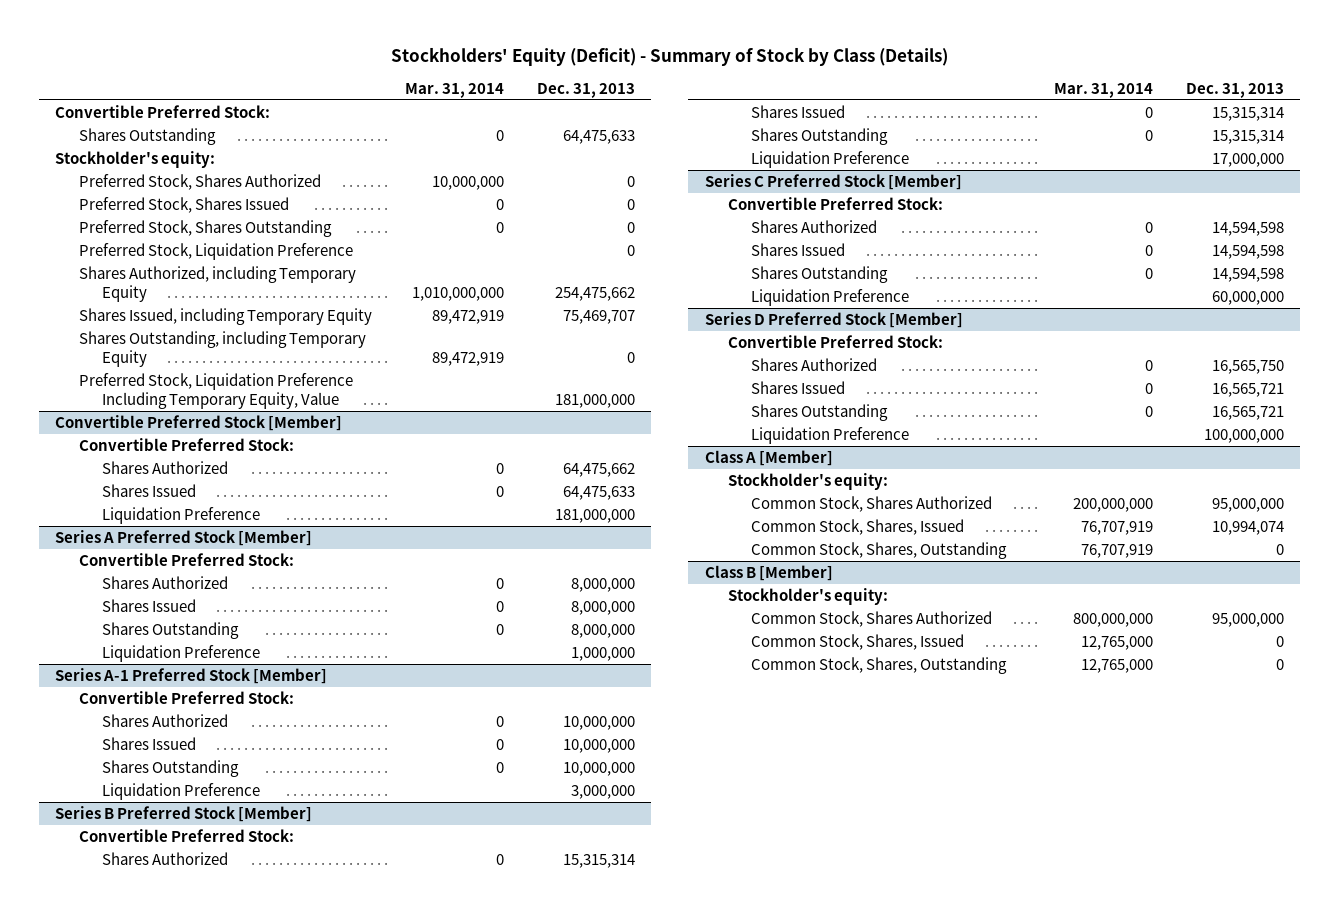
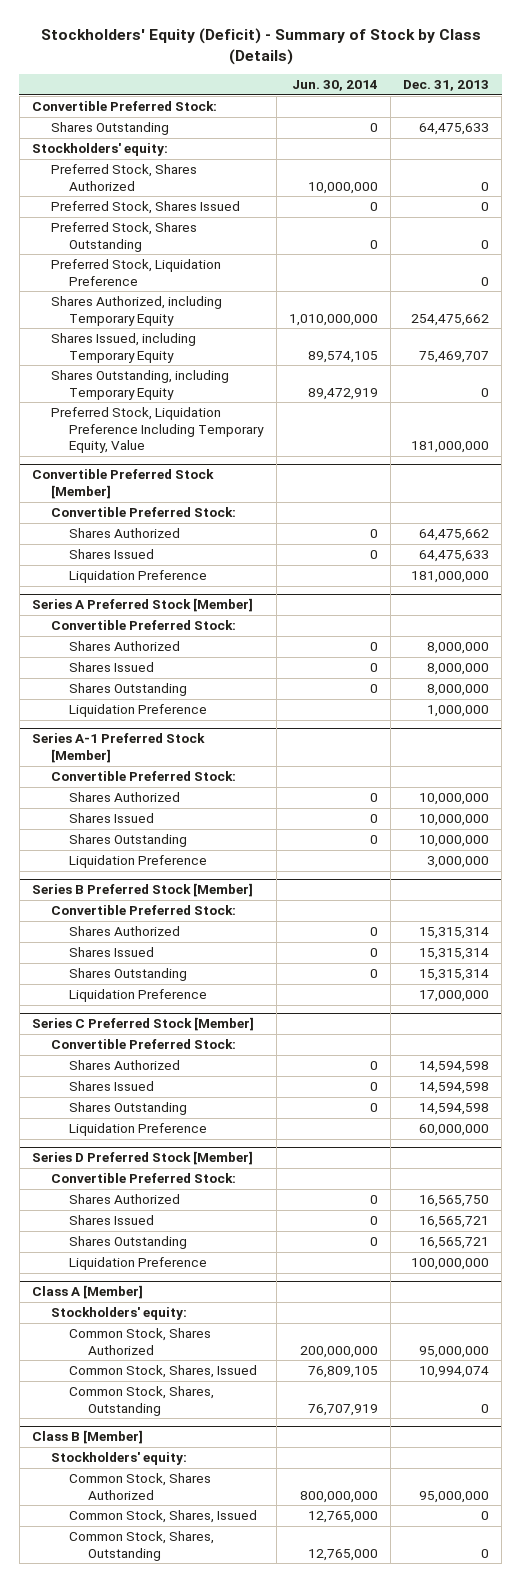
- | Mar. 31, 2014 | Dec. 31, 2013
+ | Jun. 30, 2014 | Dec. 31, 2013
- Stockholder's equity:
+ Stockholders' equity:
@ Class A [Member]
- Stockholder's equity:
+ Stockholders' equity:
@ Class B [Member]
- Stockholder's equity:
+ Stockholders' equity:

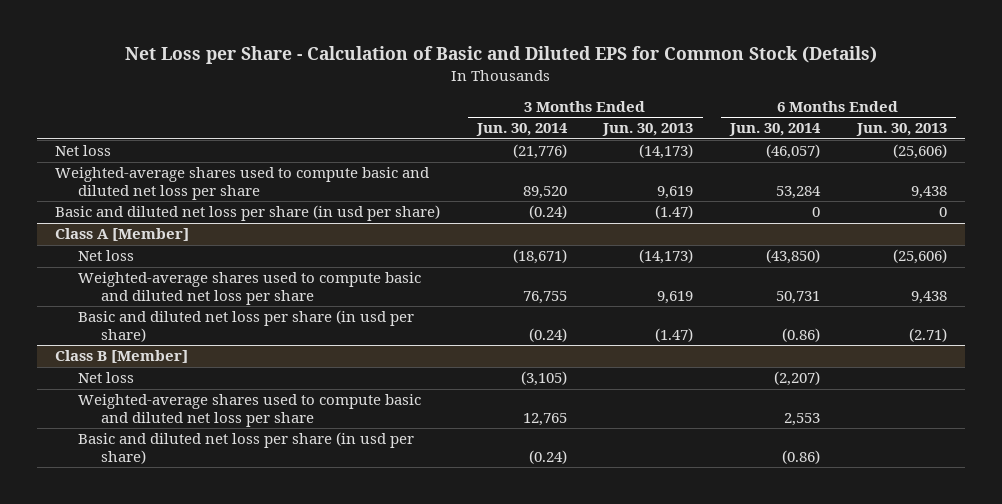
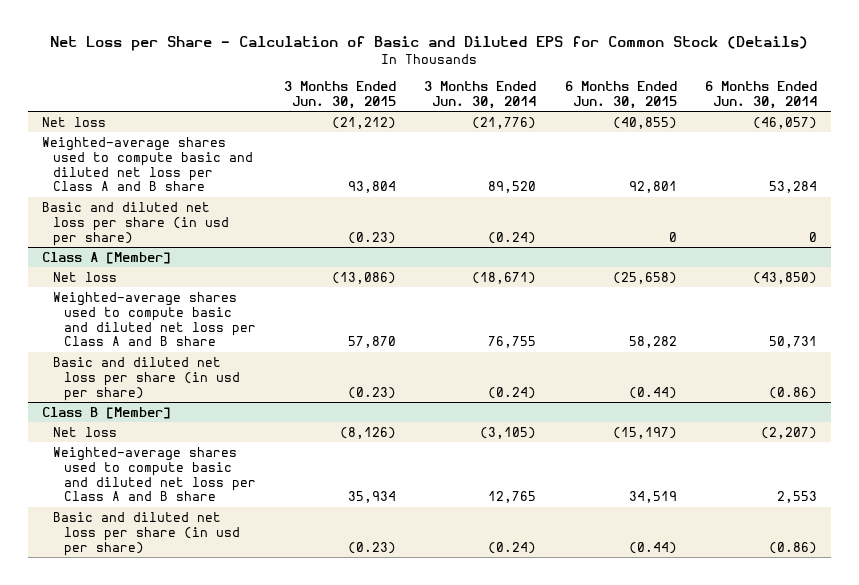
- | 3 Months Ended Jun. 30, 2014 | 3 Months Ended Jun. 30, 2013 | 6 Months Ended Jun. 30, 2014 | 6 Months Ended Jun. 30, 2013
+ | 3 Months Ended Jun. 30, 2015 | 3 Months Ended Jun. 30, 2014 | 6 Months Ended Jun. 30, 2015 | 6 Months Ended Jun. 30, 2014
- Weighted-average shares used to compute basic and diluted net loss per share | 89,520 | 9,619 | 53,284 | 9,438
+ Weighted-average shares used to compute basic and diluted net loss per Class A and B share | 93,804 | 89,520 | 92,801 | 53,284
@ Class A [Member]
- Weighted-average shares used to compute basic and diluted net loss per share | 76,755 | 9,619 | 50,731 | 9,438
+ Weighted-average shares used to compute basic and diluted net loss per Class A and B share | 57,870 | 76,755 | 58,282 | 50,731
@ Class B [Member]
- Weighted-average shares used to compute basic and diluted net loss per share | 12,765 | | 2,553 |
+ Weighted-average shares used to compute basic and diluted net loss per Class A and B share | 35,934 | 12,765 | 34,519 | 2,553

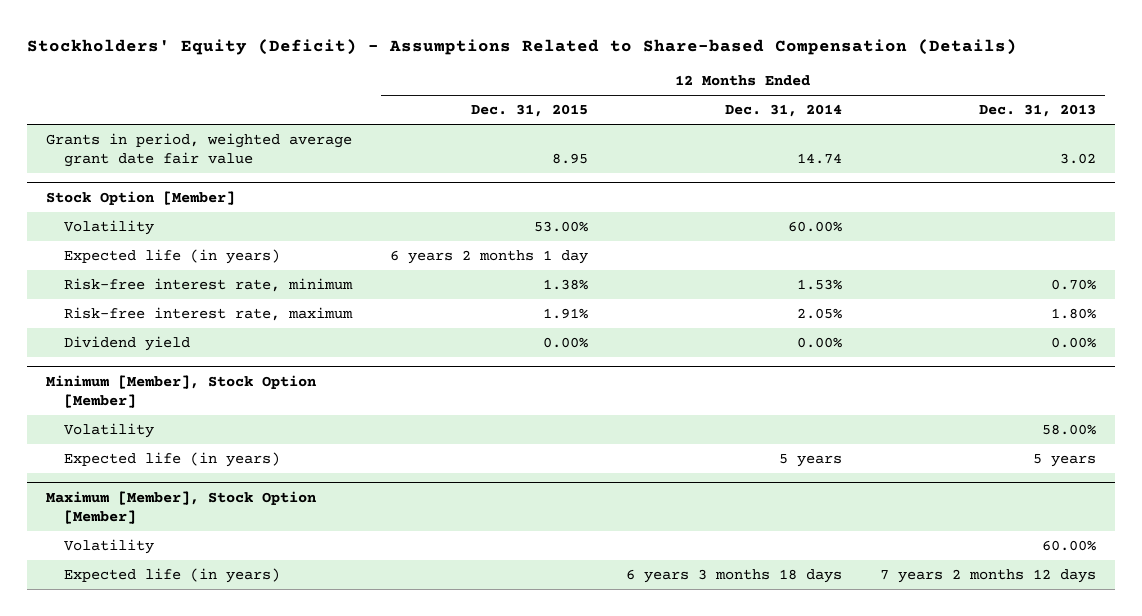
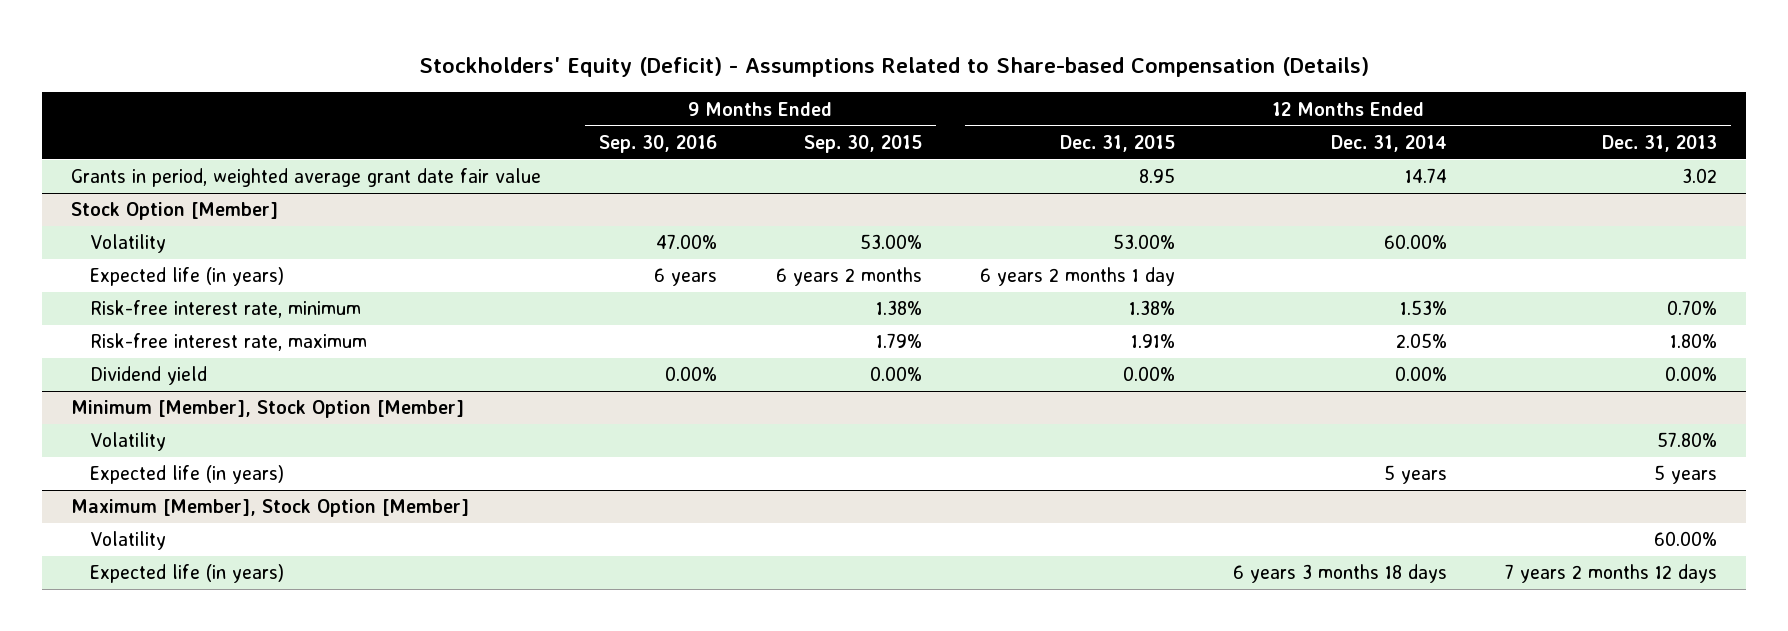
- | 12 Months Ended Dec. 31, 2015 | 12 Months Ended Dec. 31, 2014 | 12 Months Ended Dec. 31, 2013
+ | 9 Months Ended Sep. 30, 2016 | 9 Months Ended Sep. 30, 2015 | 12 Months Ended Dec. 31, 2015 | 12 Months Ended Dec. 31, 2014 | 12 Months Ended Dec. 31, 2013
@ Minimum [Member], Stock Option [Member]
- Volatility | | | 58.00%
+ Volatility | | | | | 57.80%

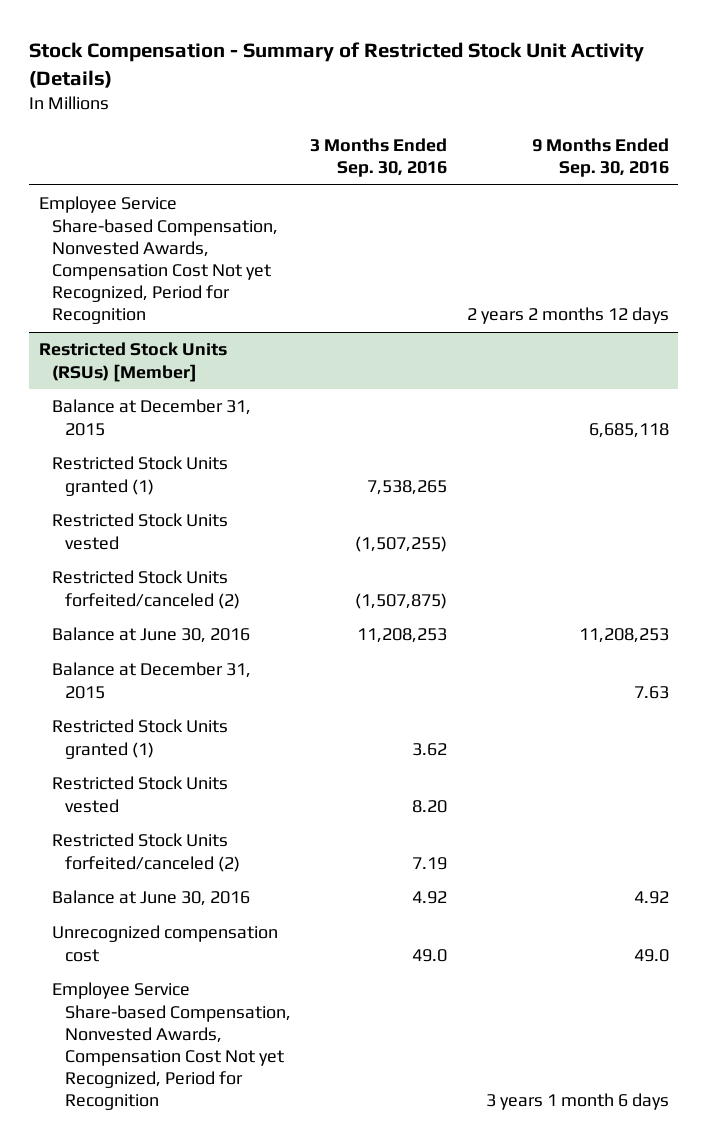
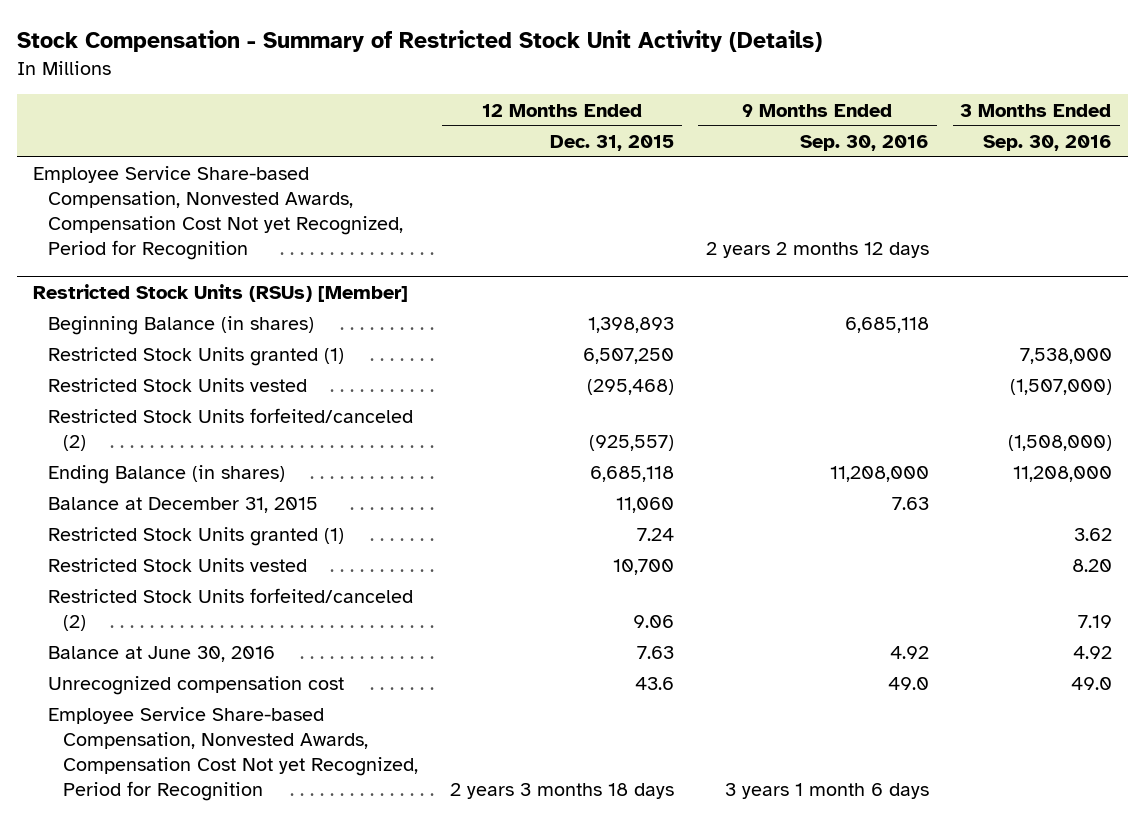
- | 3 Months Ended Sep. 30, 2016 | 9 Months Ended Sep. 30, 2016
+ | 12 Months Ended Dec. 31, 2015 | 9 Months Ended Sep. 30, 2016 | 3 Months Ended Sep. 30, 2016
@ Restricted Stock Units (RSUs) [Member]
- Balance at December 31, 2015 | | 6,685,118
- Restricted Stock Units granted (1) | 7,538,265 |
- Restricted Stock Units vested | (1,507,255) |
- Restricted Stock Units forfeited/canceled (2) | (1,507,875) |
- Balance at June 30, 2016 | 11,208,253 | 11,208,253
+ Beginning Balance (in shares) | 1,398,893 | 6,685,118 |
+ Restricted Stock Units granted (1) | 6,507,250 | | 7,538,000
+ Restricted Stock Units vested | (295,468) | | (1,507,000)
+ Restricted Stock Units forfeited/canceled (2) | (925,557) | | (1,508,000)
+ Ending Balance (in shares) | 6,685,118 | 11,208,000 | 11,208,000

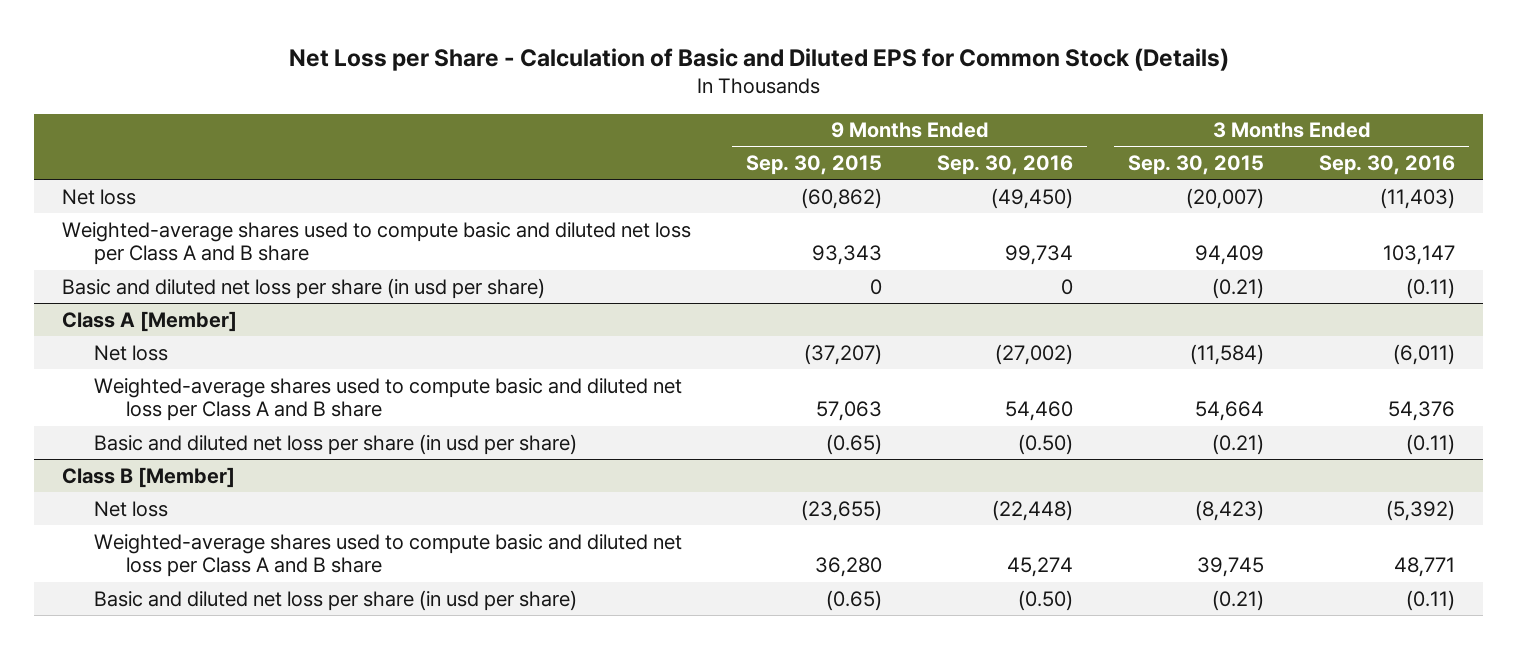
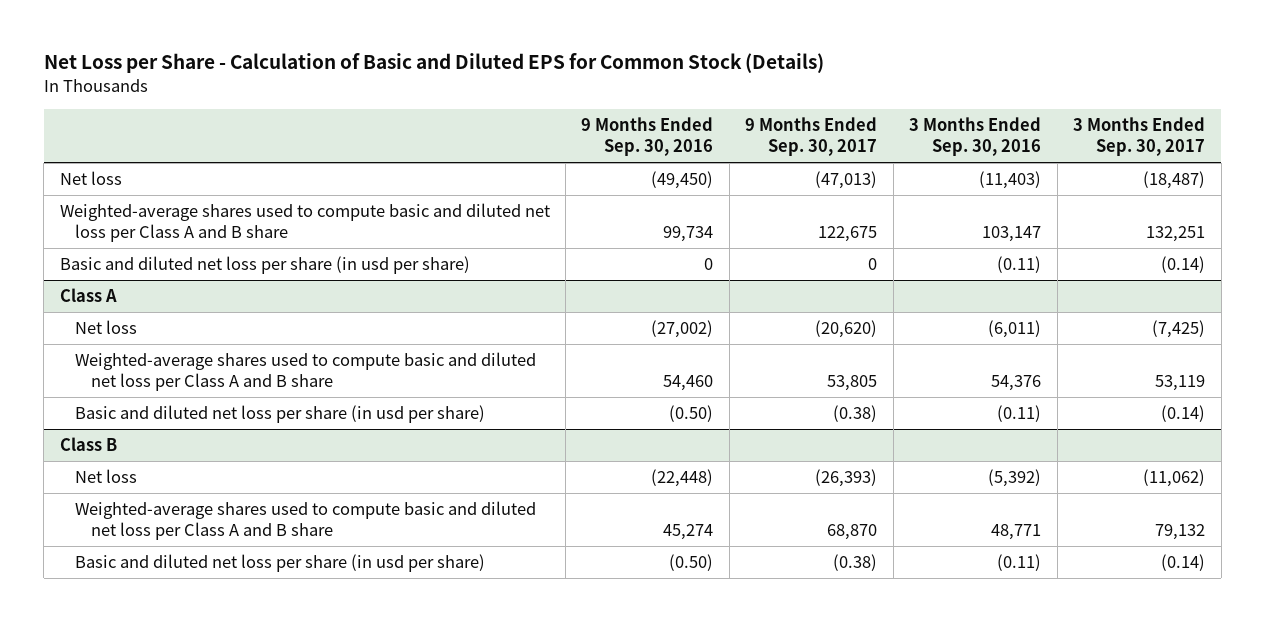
- | 9 Months Ended Sep. 30, 2015 | 9 Months Ended Sep. 30, 2016 | 3 Months Ended Sep. 30, 2015 | 3 Months Ended Sep. 30, 2016
+ | 9 Months Ended Sep. 30, 2016 | 9 Months Ended Sep. 30, 2017 | 3 Months Ended Sep. 30, 2016 | 3 Months Ended Sep. 30, 2017
- Class A [Member]
+ Class A
- Class B [Member]
+ Class B

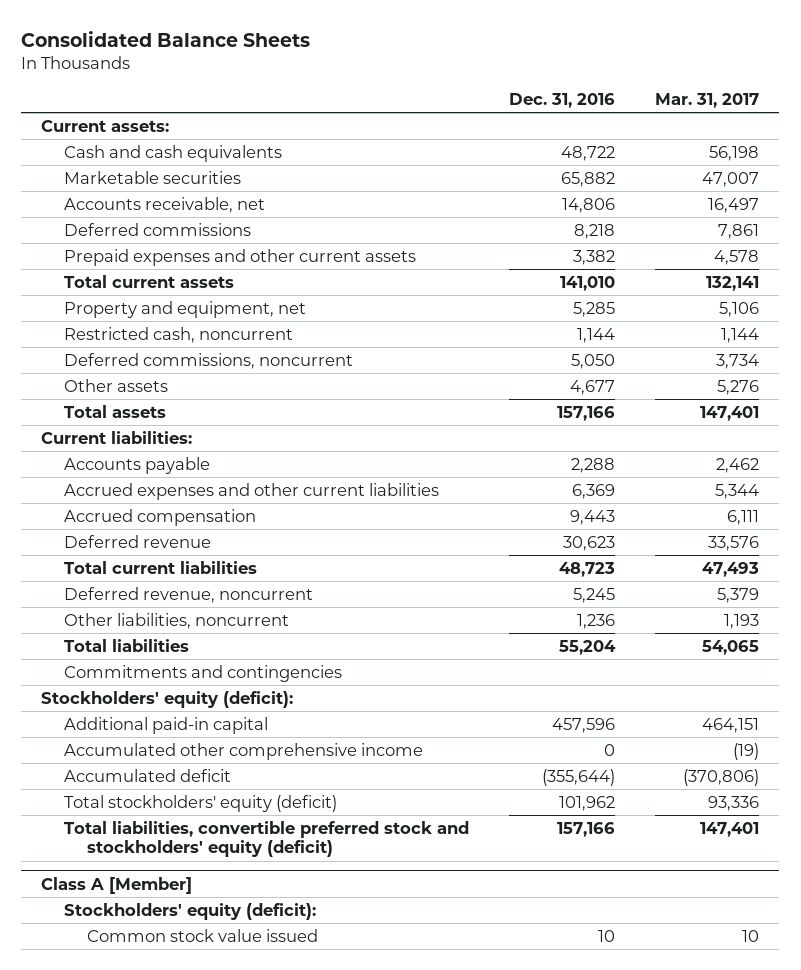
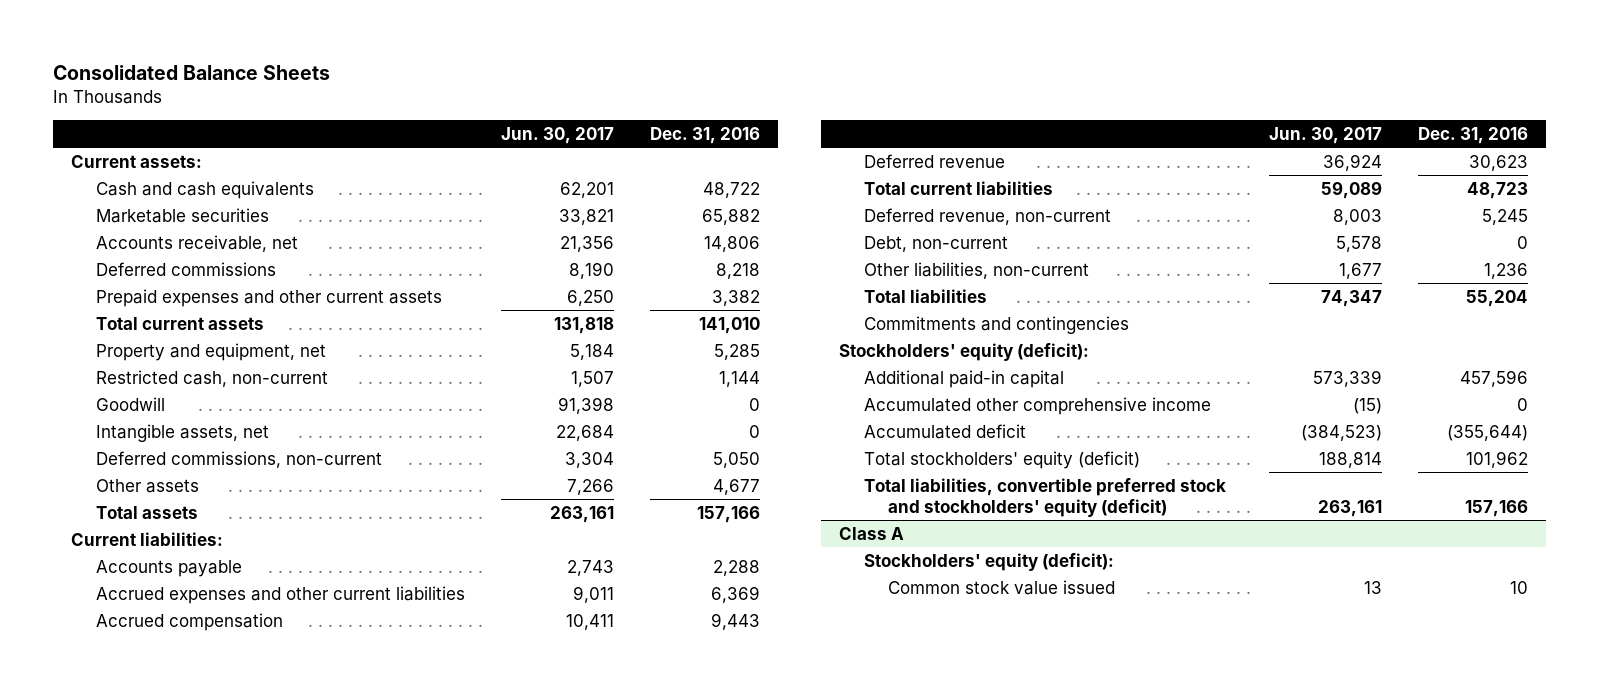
- | Dec. 31, 2016 | Mar. 31, 2017
+ | Jun. 30, 2017 | Dec. 31, 2016
- Restricted cash, noncurrent | 1,144 | 1,144
- Deferred commissions, noncurrent | 5,050 | 3,734
+ Restricted cash, non-current | 1,507 | 1,144
+ Goodwill | 91,398 | 0
+ Intangible assets, net | 22,684 | 0
+ Deferred commissions, non-current | 3,304 | 5,050
- Deferred revenue, noncurrent | 5,245 | 5,379
- Other liabilities, noncurrent | 1,236 | 1,193
+ Deferred revenue, non-current | 8,003 | 5,245
+ Debt, non-current | 5,578 | 0
+ Other liabilities, non-current | 1,677 | 1,236
- Class A [Member]
+ Class A

